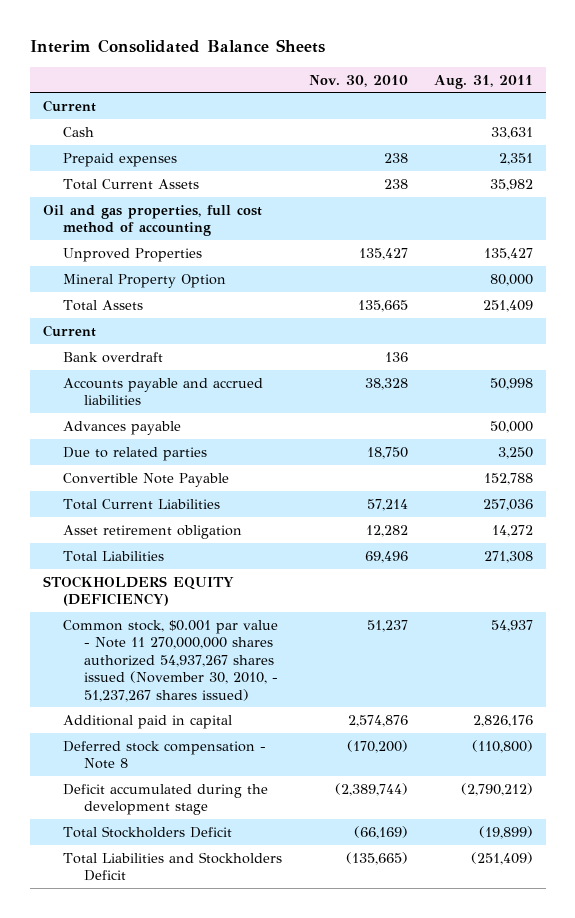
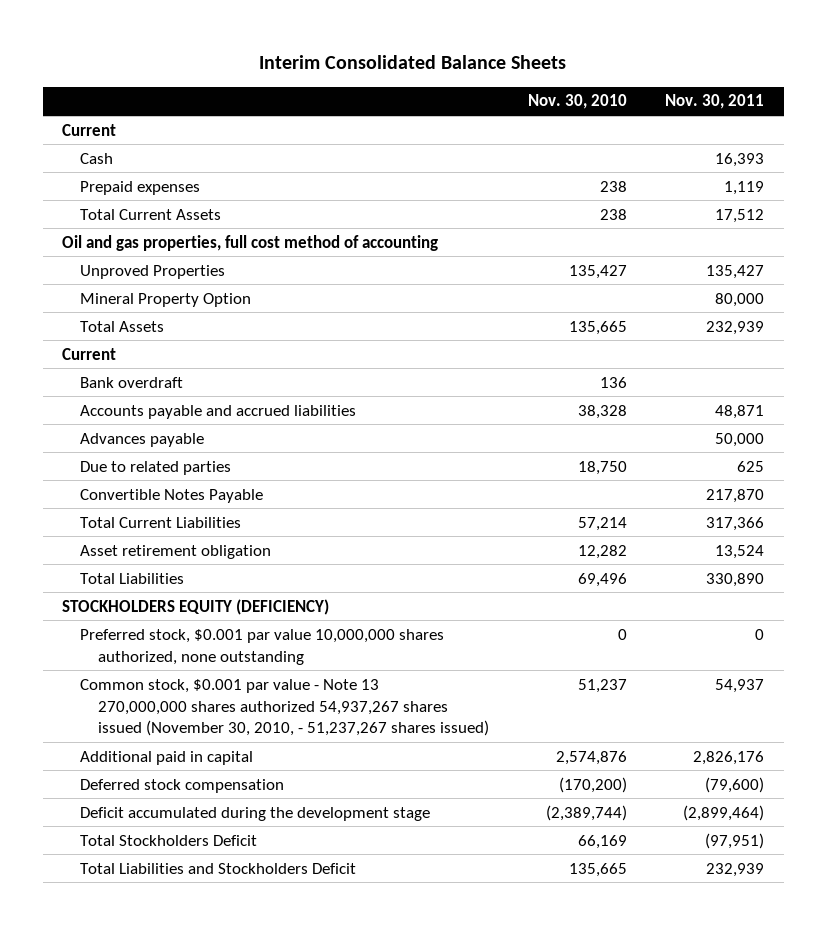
- | Nov. 30, 2010 | Aug. 31, 2011
+ | Nov. 30, 2010 | Nov. 30, 2011
- Convertible Note Payable | | 152,788
+ Convertible Notes Payable | | 217,870
- Common stock, $0.001 par value - Note 11 270,000,000 shares authorized 54,937,267 shares issued (November 30, 2010, - 51,237,267 shares issued) | 51,237 | 54,937
+ Preferred stock, $0.001 par value 10,000,000 shares authorized, none outstanding | 0 | 0
+ Common stock, $0.001 par value - Note 13 270,000,000 shares authorized 54,937,267 shares issued (November 30, 2010, - 51,237,267 shares issued) | 51,237 | 54,937
- Deferred stock compensation - Note 8 | (170,200) | (110,800)
+ Deferred stock compensation | (170,200) | (79,600)
- Total Stockholders Deficit | (66,169) | (19,899)
- Total Liabilities and Stockholders Deficit | (135,665) | (251,409)
+ Total Stockholders Deficit | 66,169 | (97,951)
+ Total Liabilities and Stockholders Deficit | 135,665 | 232,939

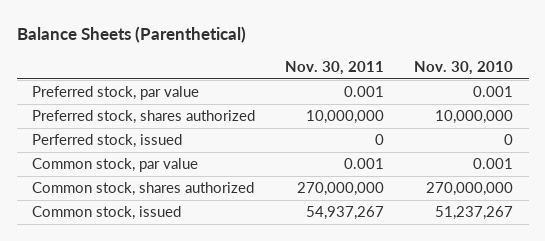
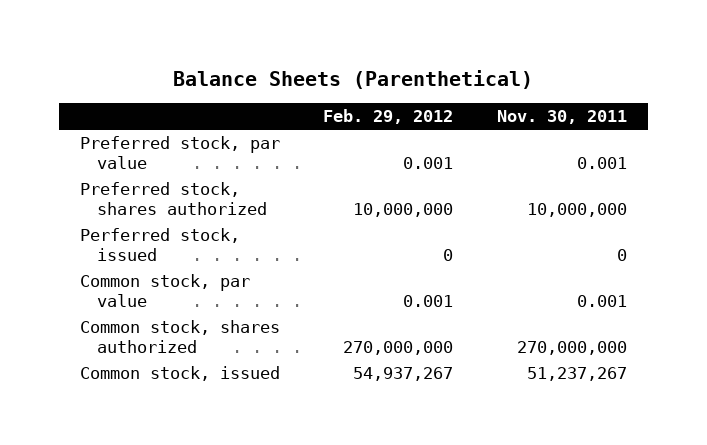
- | Nov. 30, 2011 | Nov. 30, 2010
+ | Feb. 29, 2012 | Nov. 30, 2011
- Common stock, issued | 54,937,267 | 51,237,267
+ Common stock, issued | 54,937,267 | 51,237,267

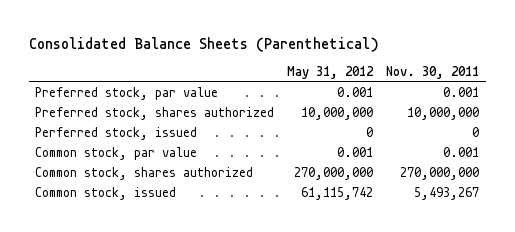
- Balance Sheets (Parenthetical)
+ Consolidated Balance Sheets (Parenthetical)
- | Feb. 29, 2012 | Nov. 30, 2011
+ | May 31, 2012 | Nov. 30, 2011
- Common stock, issued | 54,937,267 | 51,237,267
+ Common stock, issued | 61,115,742 | 5,493,267

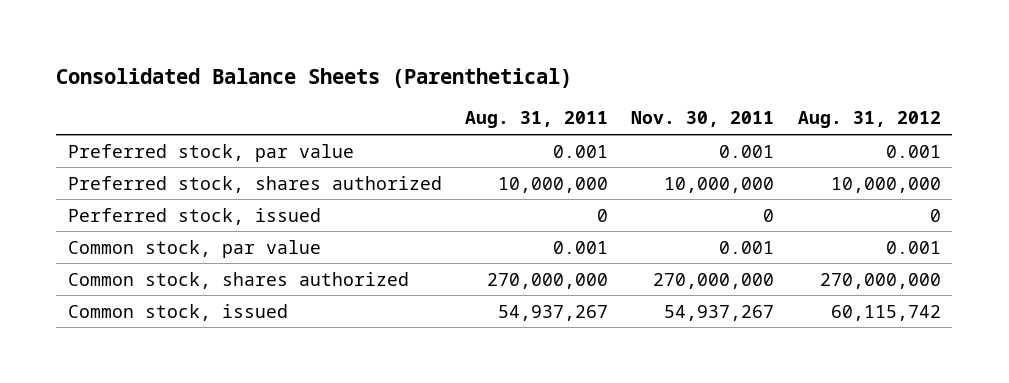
- | May 31, 2012 | Nov. 30, 2011
+ | Aug. 31, 2011 | Nov. 30, 2011 | Aug. 31, 2012
- Common stock, issued | 61,115,742 | 5,493,267
+ Common stock, issued | 54,937,267 | 54,937,267 | 60,115,742

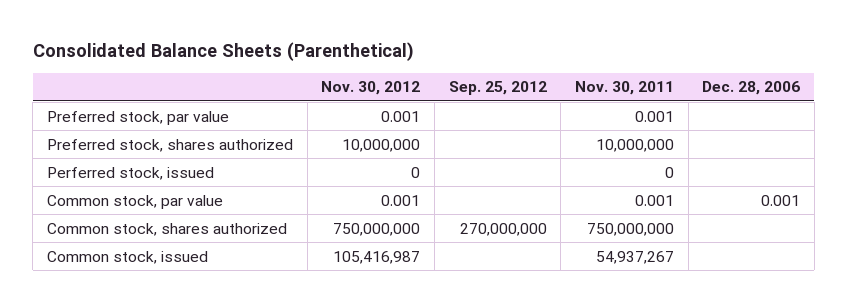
- | Aug. 31, 2011 | Nov. 30, 2011 | Aug. 31, 2012
+ | Nov. 30, 2012 | Sep. 25, 2012 | Nov. 30, 2011 | Dec. 28, 2006
- Common stock, shares authorized | 270,000,000 | 270,000,000 | 270,000,000
+ Common stock, shares authorized | 750,000,000 | 270,000,000 | 750,000,000 |

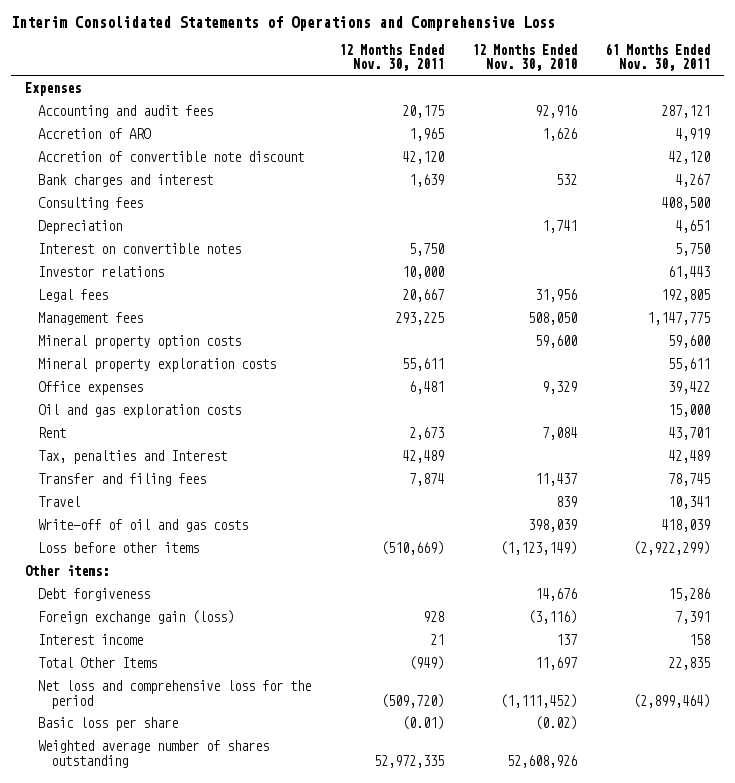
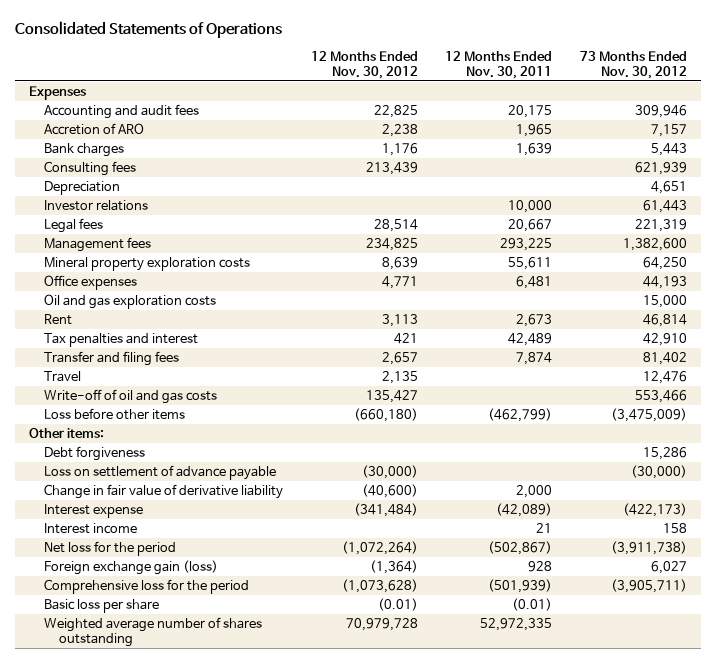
- Interim Consolidated Statements of Operations and Comprehensive Loss
+ Consolidated Statements of Operations
- | 12 Months Ended Nov. 30, 2011 | 12 Months Ended Nov. 30, 2010 | 61 Months Ended Nov. 30, 2011
+ | 12 Months Ended Nov. 30, 2012 | 12 Months Ended Nov. 30, 2011 | 73 Months Ended Nov. 30, 2012
- Accretion of convertible note discount | 42,120 | | 42,120
- Bank charges and interest | 1,639 | 532 | 4,267
+ Bank charges | 1,176 | 1,639 | 5,443
- Interest on convertible notes | 5,750 | | 5,750
- Mineral property option costs | | 59,600 | 59,600
- Tax, penalties and Interest | 42,489 | | 42,489
+ Tax penalties and interest | 421 | 42,489 | 42,910
- Loss before other items | (510,669) | (1,123,149) | (2,922,299)
+ Loss before other items | (660,180) | (462,799) | (3,475,009)
+ Loss on settlement of advance payable | (30,000) | | (30,000)
+ Change in fair value of derivative liability | (40,600) | 2,000 |
+ Interest expense | (341,484) | (42,089) | (422,173)
- Total Other Items | (949) | 11,697 | 22,835
- Net loss and comprehensive loss for the period | (509,720) | (1,111,452) | (2,899,464)
+ Net loss for the period | (1,072,264) | (502,867) | (3,911,738)
moved down: Foreign exchange gain (loss) | (1,364) | 928 | 6,027
+ Comprehensive loss for the period | (1,073,628) | (501,939) | (3,905,711)

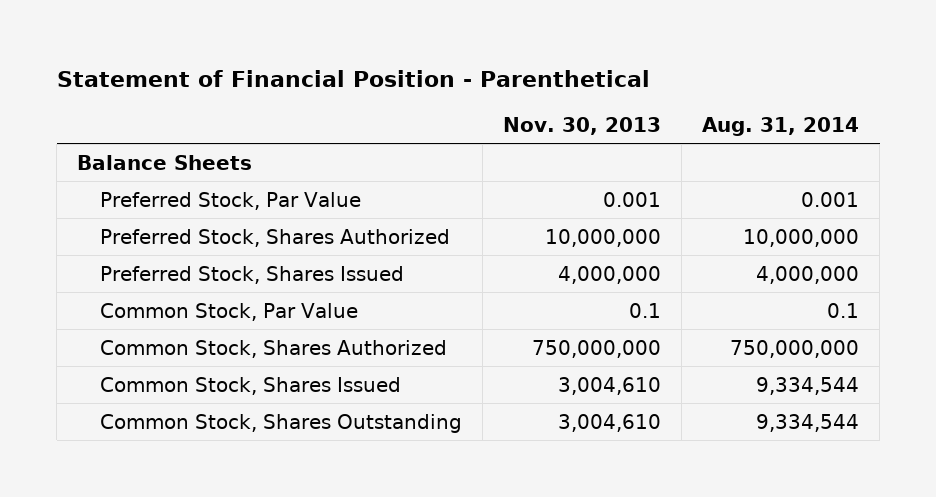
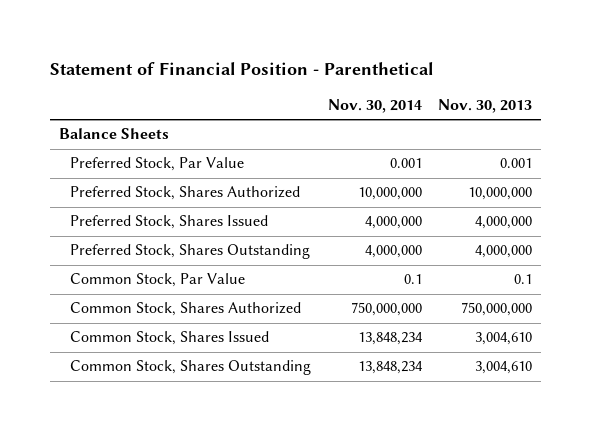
- | Nov. 30, 2013 | Aug. 31, 2014
+ | Nov. 30, 2014 | Nov. 30, 2013
+ Preferred Stock, Shares Outstanding | 4,000,000 | 4,000,000

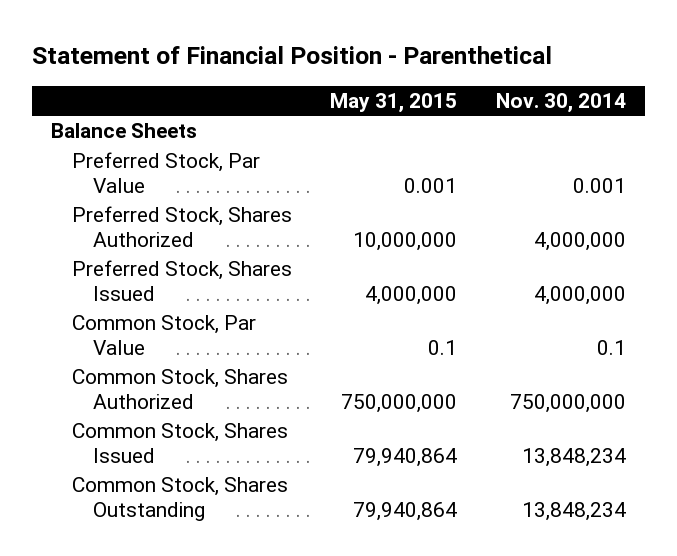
- | Nov. 30, 2014 | Nov. 30, 2013
+ | May 31, 2015 | Nov. 30, 2014
- Preferred Stock, Shares Authorized | 10,000,000 | 10,000,000
+ Preferred Stock, Shares Authorized | 10,000,000 | 4,000,000
- Preferred Stock, Shares Outstanding | 4,000,000 | 4,000,000

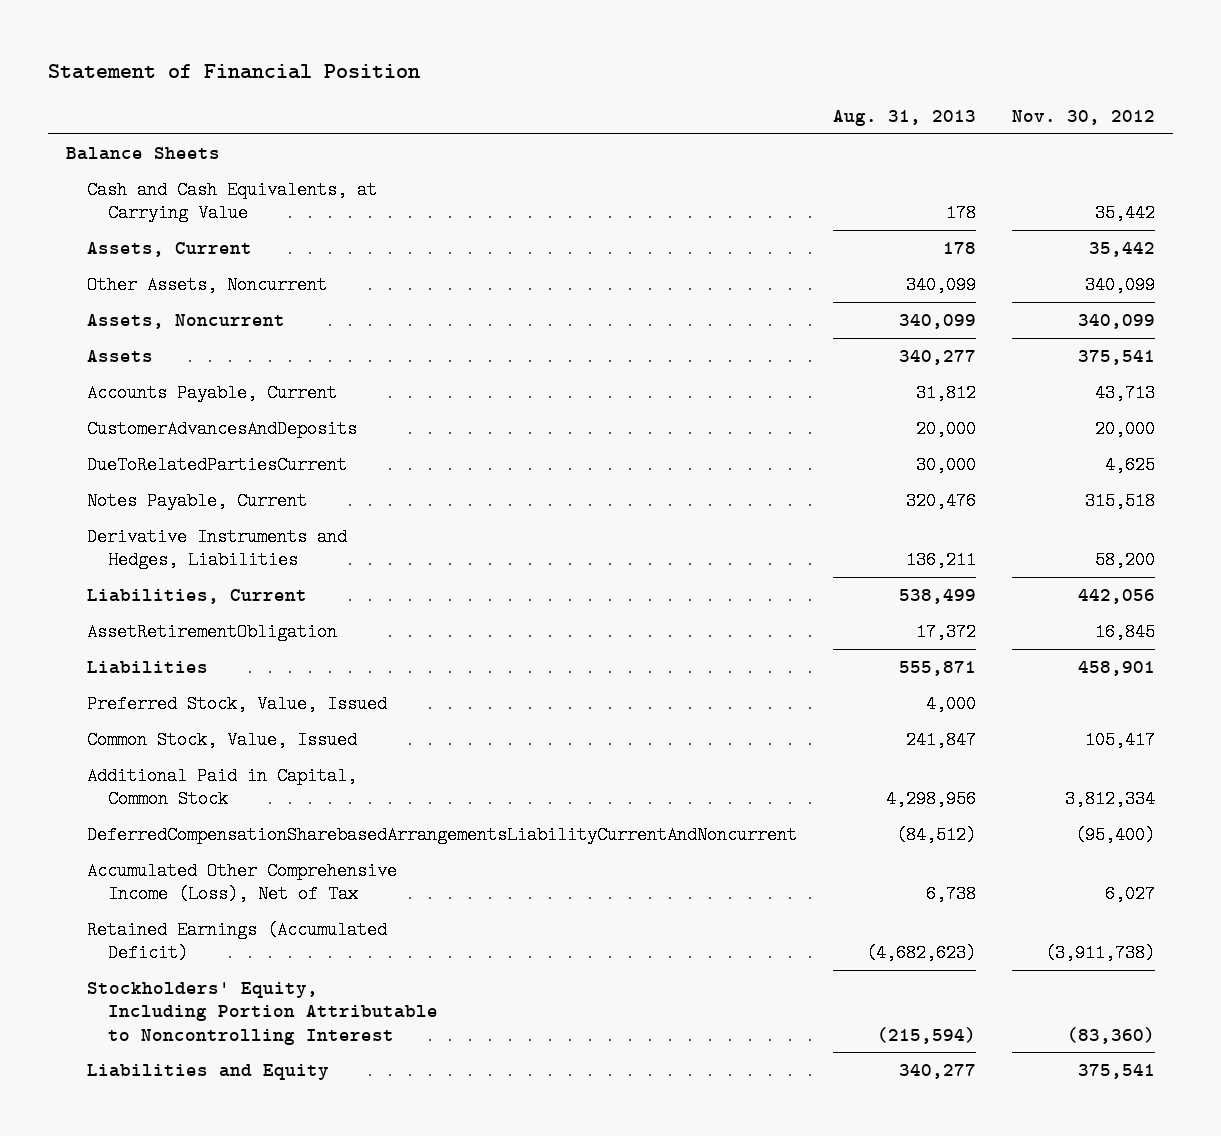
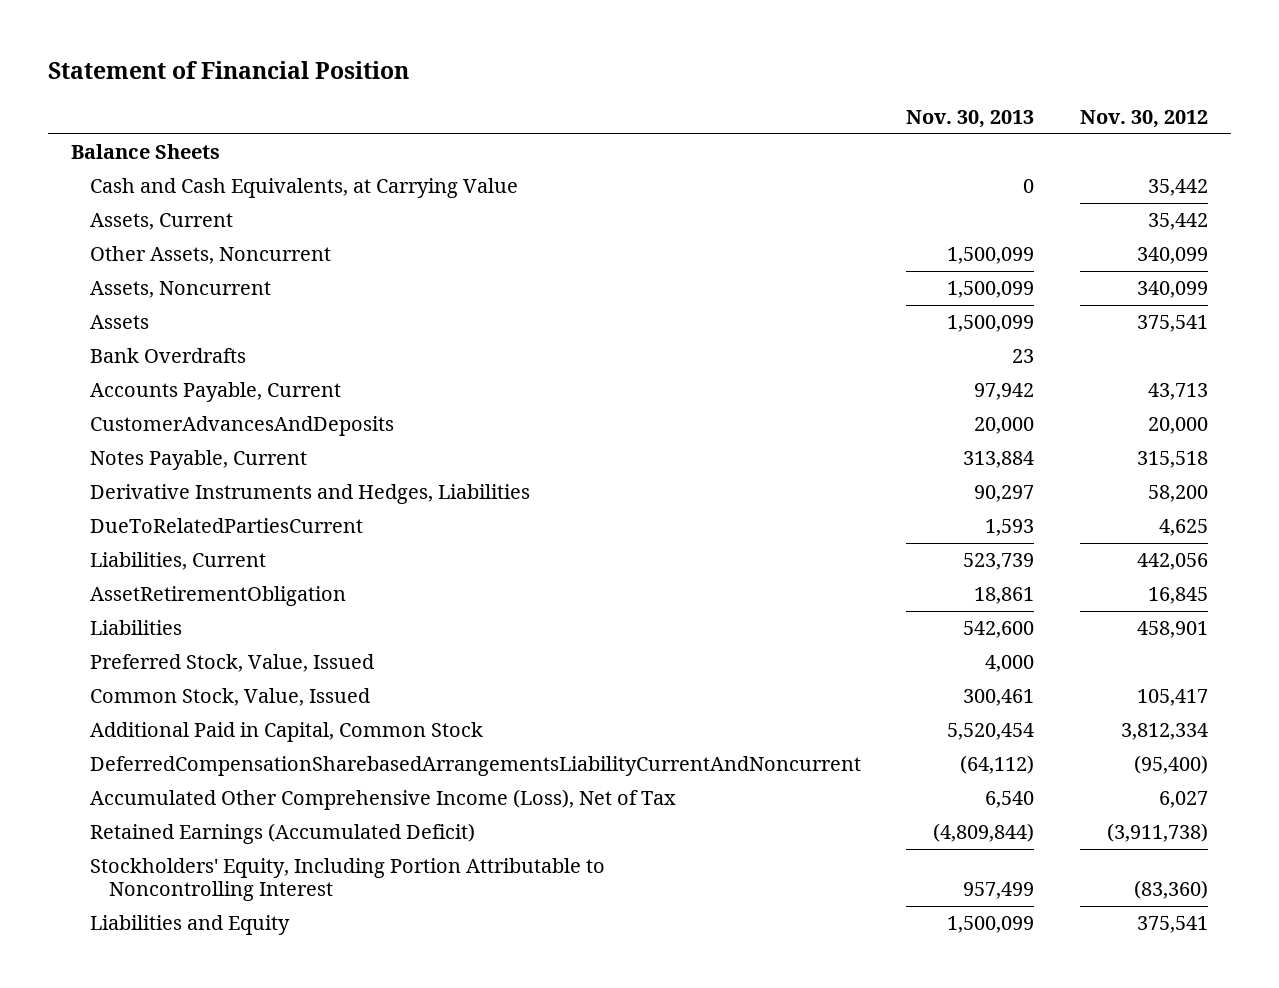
- | Aug. 31, 2013 | Nov. 30, 2012
+ | Nov. 30, 2013 | Nov. 30, 2012
+ Bank Overdrafts | 23 |
moved down: DueToRelatedPartiesCurrent | 1,593 | 4,625

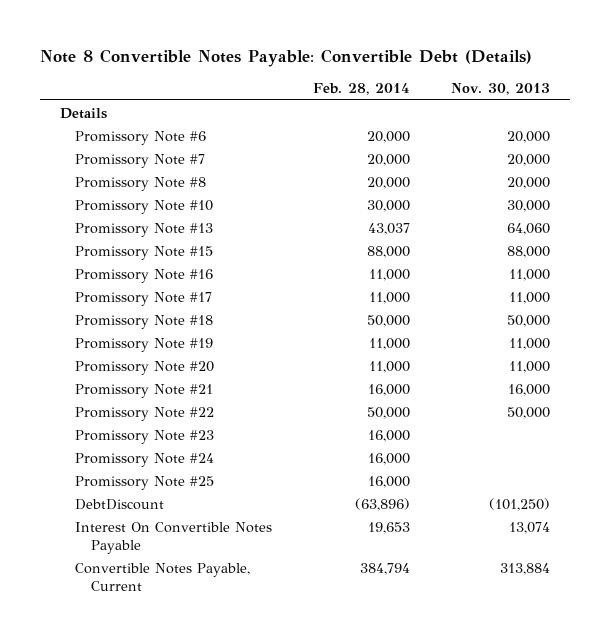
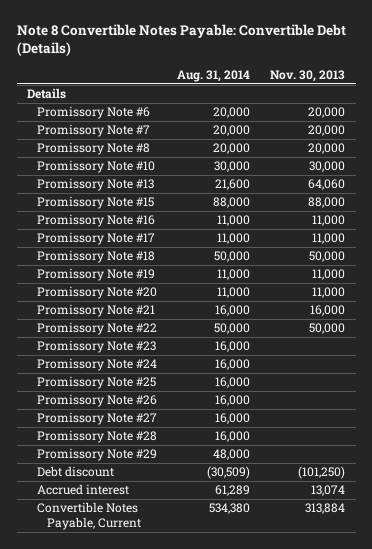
- | Feb. 28, 2014 | Nov. 30, 2013
+ | Aug. 31, 2014 | Nov. 30, 2013
- DebtDiscount | (63,896) | (101,250)
- Interest On Convertible Notes Payable | 19,653 | 13,074
+ Promissory Note #26 | 16,000 |
+ Promissory Note #27 | 16,000 |
+ Promissory Note #28 | 16,000 |
+ Promissory Note #29 | 48,000 |
+ Debt discount | (30,509) | (101,250)
+ Accrued interest | 61,289 | 13,074

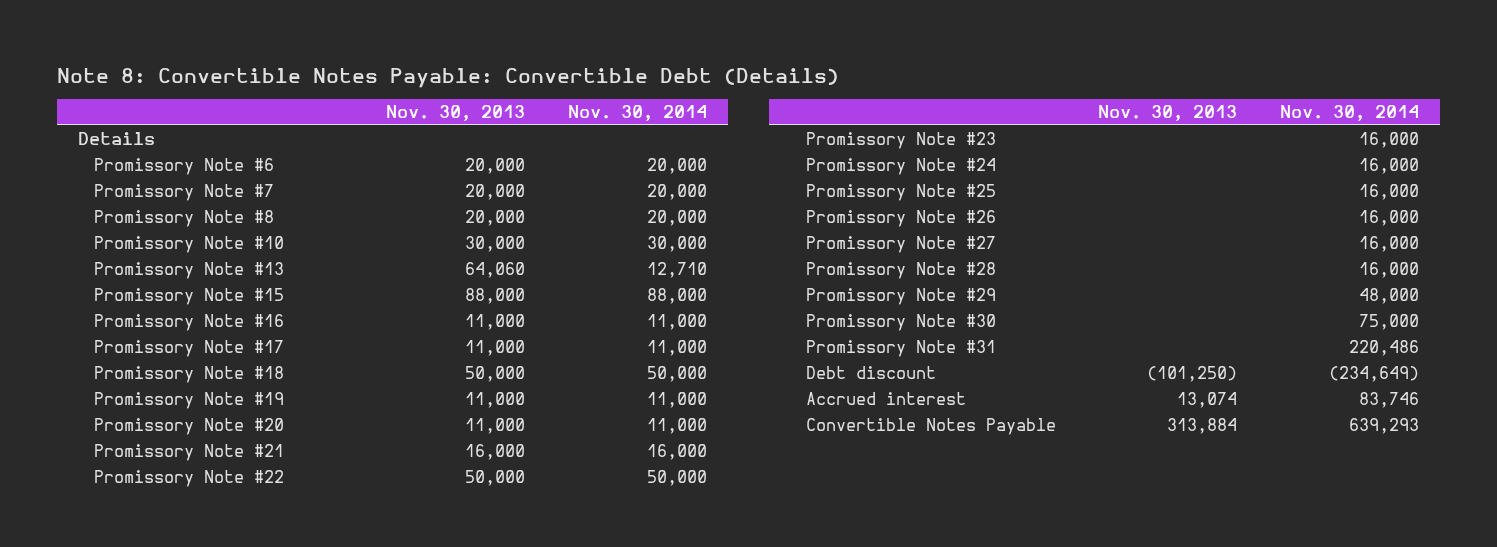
- Note 8 Convertible Notes Payable: Convertible Debt (Details)
+ Note 8: Convertible Notes Payable: Convertible Debt (Details)
- | Aug. 31, 2014 | Nov. 30, 2013
+ | Nov. 30, 2013 | Nov. 30, 2014
+ Promissory Note #30 | | 75,000
+ Promissory Note #31 | | 220,486
- Convertible Notes Payable, Current | 534,380 | 313,884
+ Convertible Notes Payable | 313,884 | 639,293

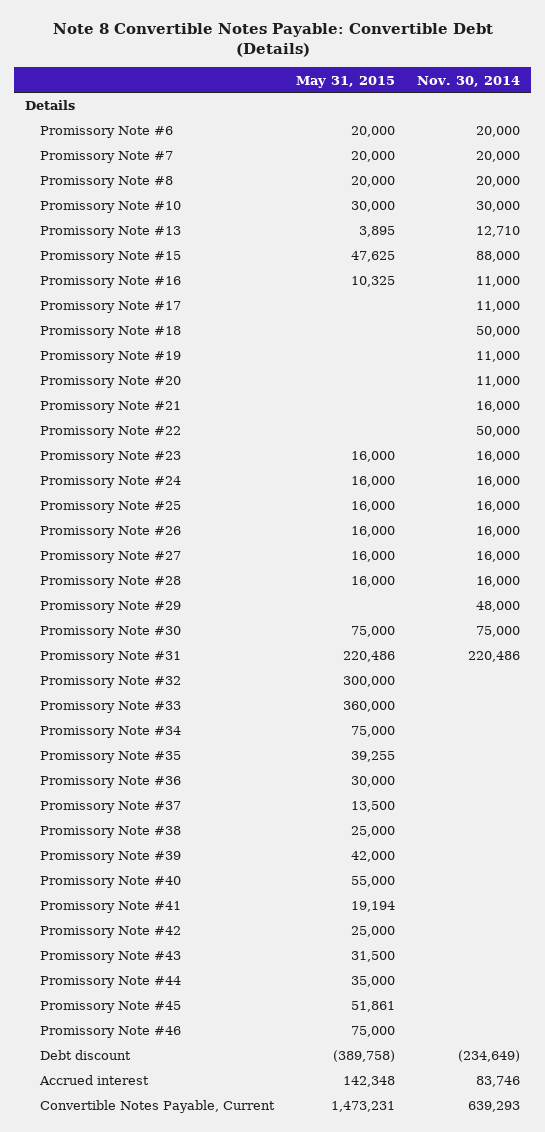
- Note 8: Convertible Notes Payable: Convertible Debt (Details)
+ Note 8 Convertible Notes Payable: Convertible Debt (Details)
- | Nov. 30, 2013 | Nov. 30, 2014
+ | May 31, 2015 | Nov. 30, 2014
+ Promissory Note #32 | 300,000 |
+ Promissory Note #33 | 360,000 |
+ Promissory Note #34 | 75,000 |
+ Promissory Note #35 | 39,255 |
+ Promissory Note #36 | 30,000 |
+ Promissory Note #37 | 13,500 |
+ Promissory Note #38 | 25,000 |
+ Promissory Note #39 | 42,000 |
+ Promissory Note #40 | 55,000 |
+ Promissory Note #41 | 19,194 |
+ Promissory Note #42 | 25,000 |
+ Promissory Note #43 | 31,500 |
+ Promissory Note #44 | 35,000 |
+ Promissory Note #45 | 51,861 |
+ Promissory Note #46 | 75,000 |
- Convertible Notes Payable | 313,884 | 639,293
+ Convertible Notes Payable, Current | 1,473,231 | 639,293

